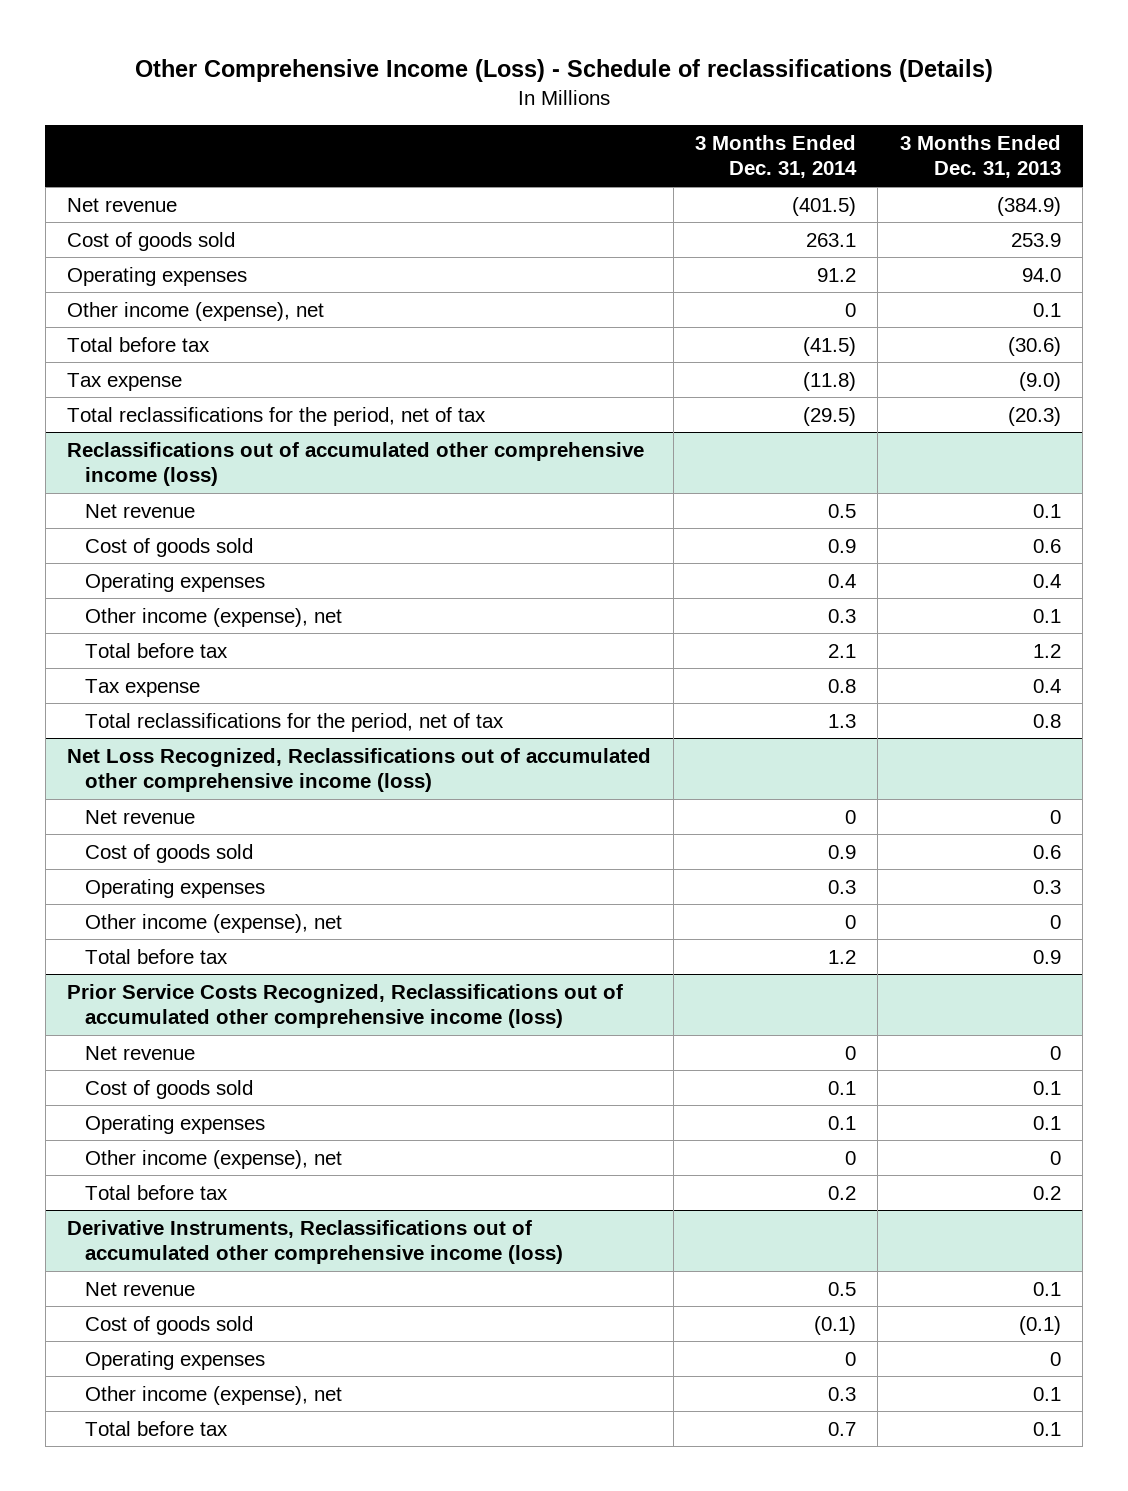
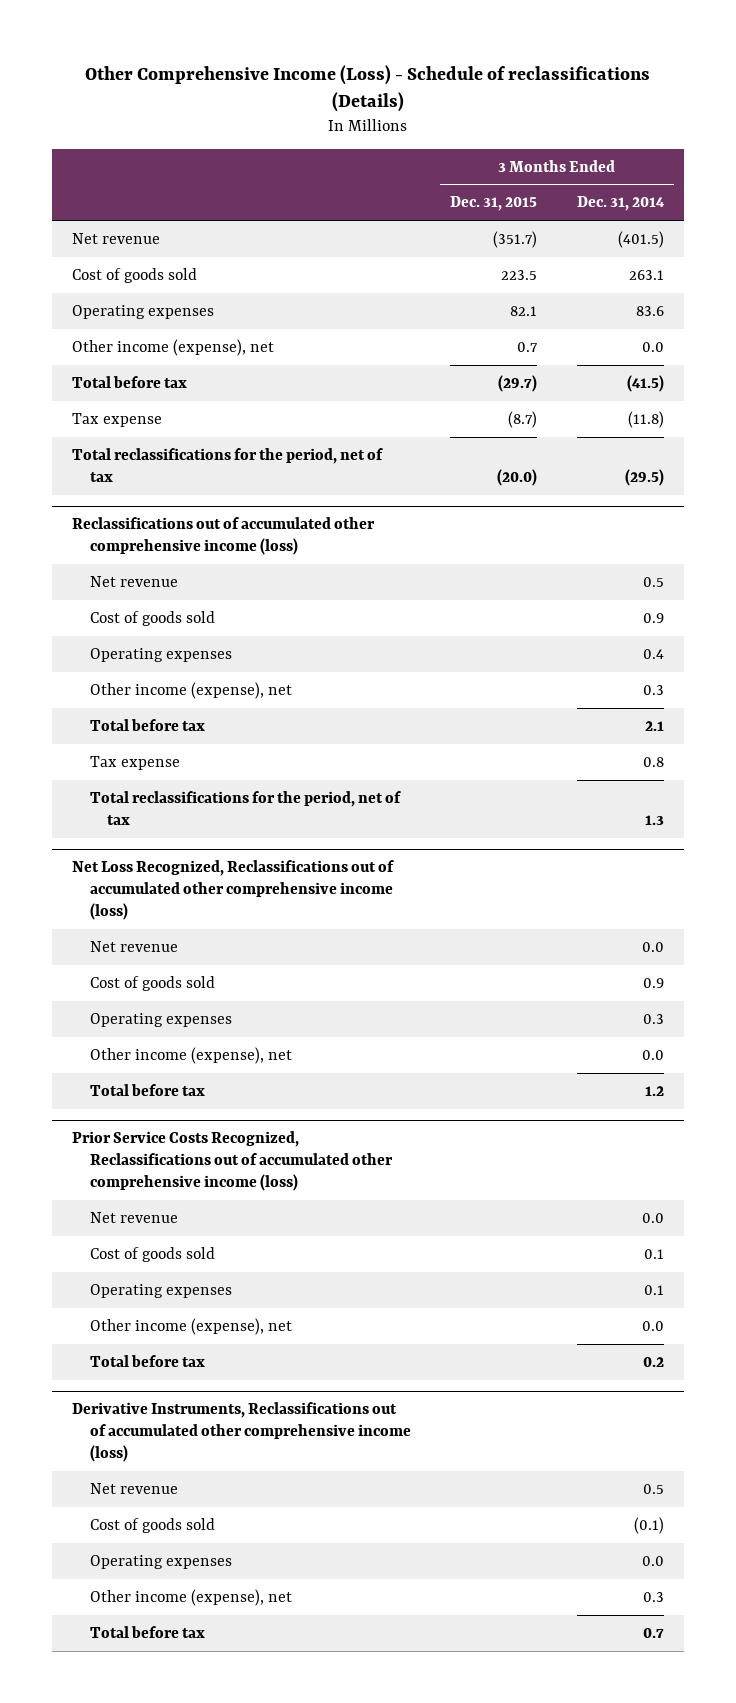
- | 3 Months Ended Dec. 31, 2014 | 3 Months Ended Dec. 31, 2013
+ | 3 Months Ended Dec. 31, 2015 | 3 Months Ended Dec. 31, 2014
- Operating expenses | 91.2 | 94.0
- Other income (expense), net | 0 | 0.1
+ Operating expenses | 82.1 | 83.6
+ Other income (expense), net | 0.7 | 0.0
@ Net Loss Recognized, Reclassifications out of accumulated other comprehensive income (loss)
- Net revenue | 0 | 0
+ Net revenue | | 0.0
- Other income (expense), net | 0 | 0
+ Other income (expense), net | | 0.0
@ Prior Service Costs Recognized, Reclassifications out of accumulated other comprehensive income (loss)
- Net revenue | 0 | 0
+ Net revenue | | 0.0
- Other income (expense), net | 0 | 0
+ Other income (expense), net | | 0.0
@ Derivative Instruments, Reclassifications out of accumulated other comprehensive income (loss)
- Operating expenses | 0 | 0
+ Operating expenses | | 0.0

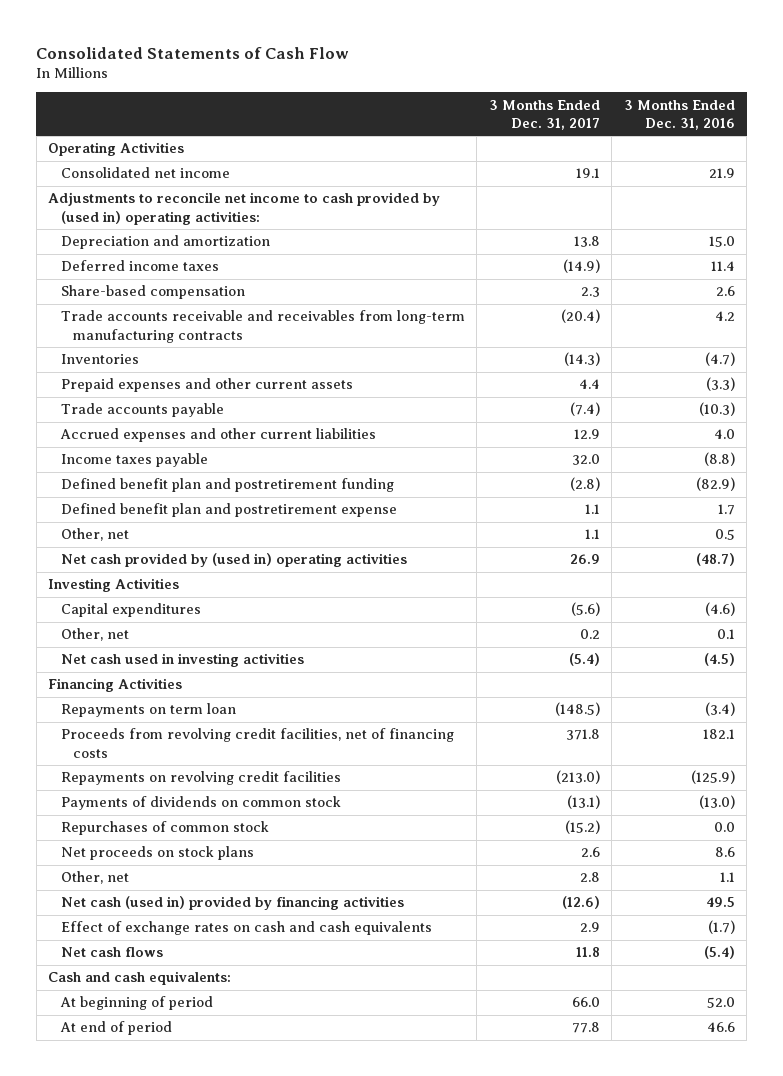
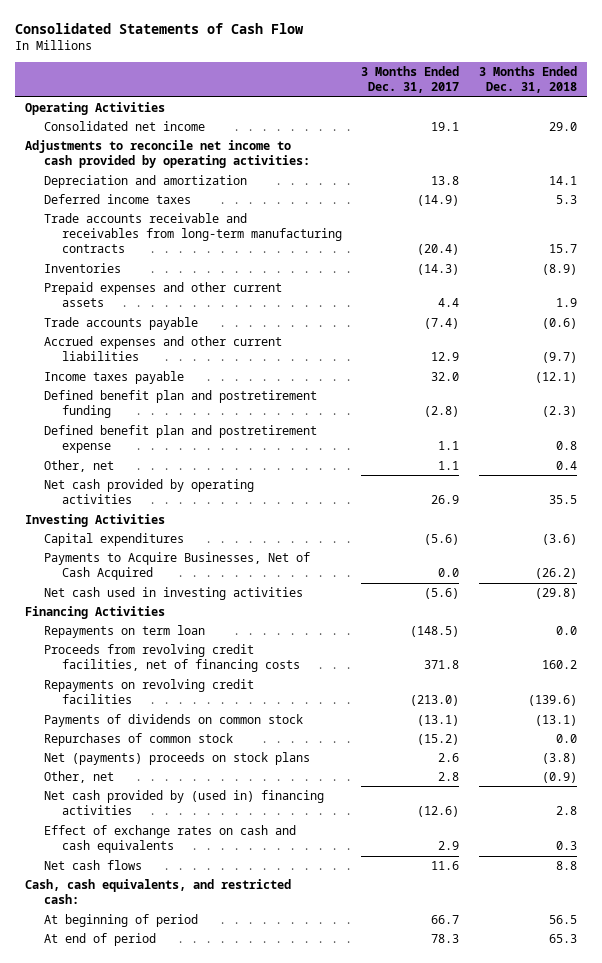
- | 3 Months Ended Dec. 31, 2017 | 3 Months Ended Dec. 31, 2016
+ | 3 Months Ended Dec. 31, 2017 | 3 Months Ended Dec. 31, 2018
- Adjustments to reconcile net income to cash provided by (used in) operating activities:
+ Adjustments to reconcile net income to cash provided by operating activities:
- Share-based compensation | 2.3 | 2.6
- Net cash provided by (used in) operating activities | 26.9 | (48.7)
+ Net cash provided by operating activities | 26.9 | 35.5
- Other, net | 0.2 | 0.1
- Net cash used in investing activities | (5.4) | (4.5)
+ Payments to Acquire Businesses, Net of Cash Acquired | 0.0 | (26.2)
+ Net cash used in investing activities | (5.6) | (29.8)
- Net proceeds on stock plans | 2.6 | 8.6
+ Net (payments) proceeds on stock plans | 2.6 | (3.8)
- Net cash (used in) provided by financing activities | (12.6) | 49.5
+ Net cash provided by (used in) financing activities | (12.6) | 2.8
- Net cash flows | 11.8 | (5.4)
- Cash and cash equivalents:
- At beginning of period | 66.0 | 52.0
- At end of period | 77.8 | 46.6
+ Net cash flows | 11.6 | 8.8
+ Cash, cash equivalents, and restricted cash:
+ At beginning of period | 66.7 | 56.5
+ At end of period | 78.3 | 65.3

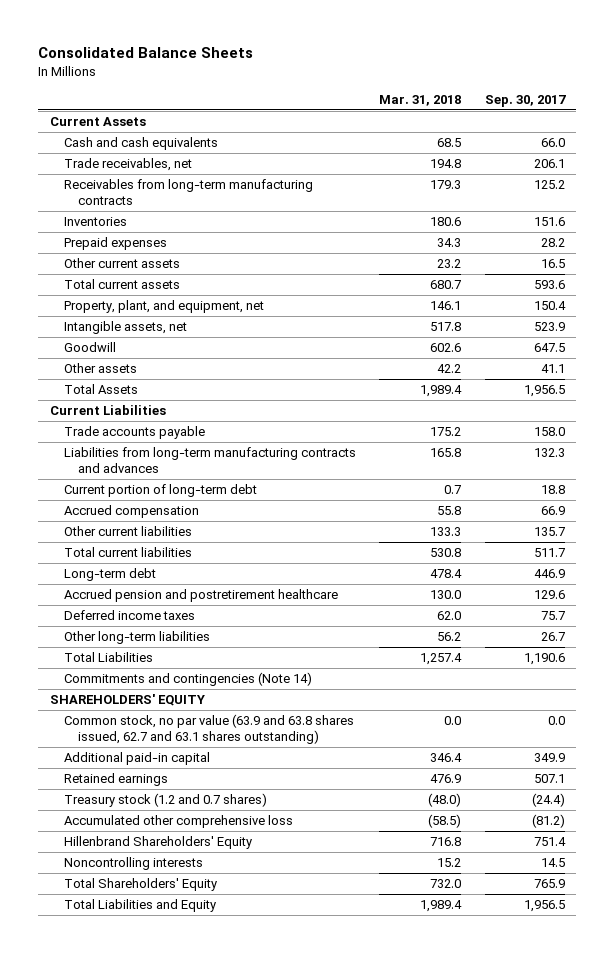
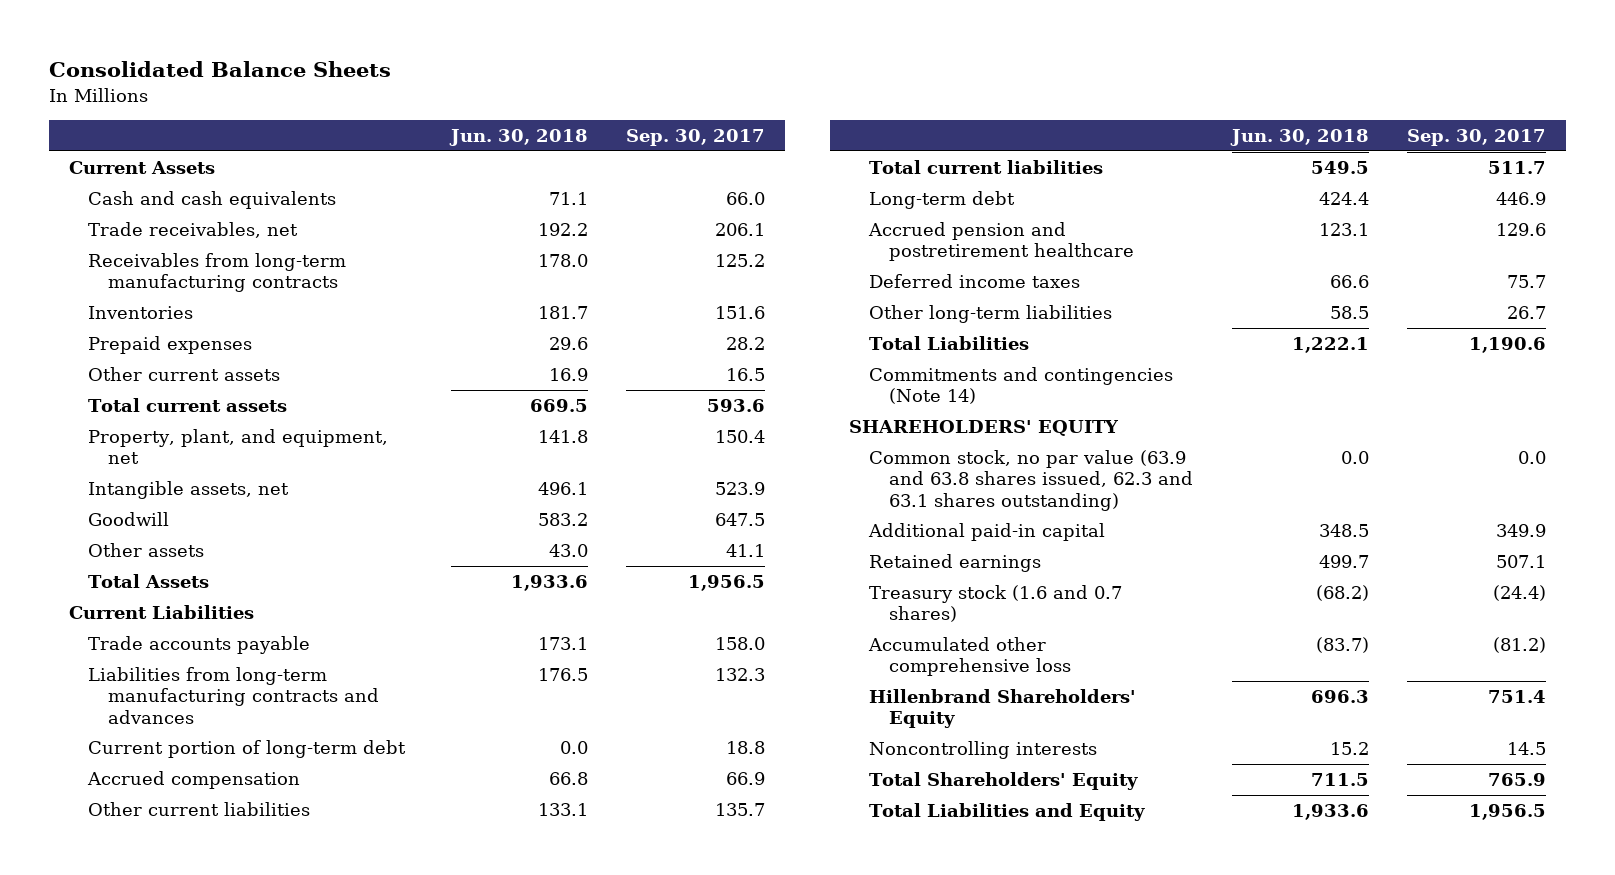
- | Mar. 31, 2018 | Sep. 30, 2017
+ | Jun. 30, 2018 | Sep. 30, 2017
- Common stock, no par value (63.9 and 63.8 shares issued, 62.7 and 63.1 shares outstanding) | 0.0 | 0.0
+ Common stock, no par value (63.9 and 63.8 shares issued, 62.3 and 63.1 shares outstanding) | 0.0 | 0.0
- Treasury stock (1.2 and 0.7 shares) | (48.0) | (24.4)
+ Treasury stock (1.6 and 0.7 shares) | (68.2) | (24.4)

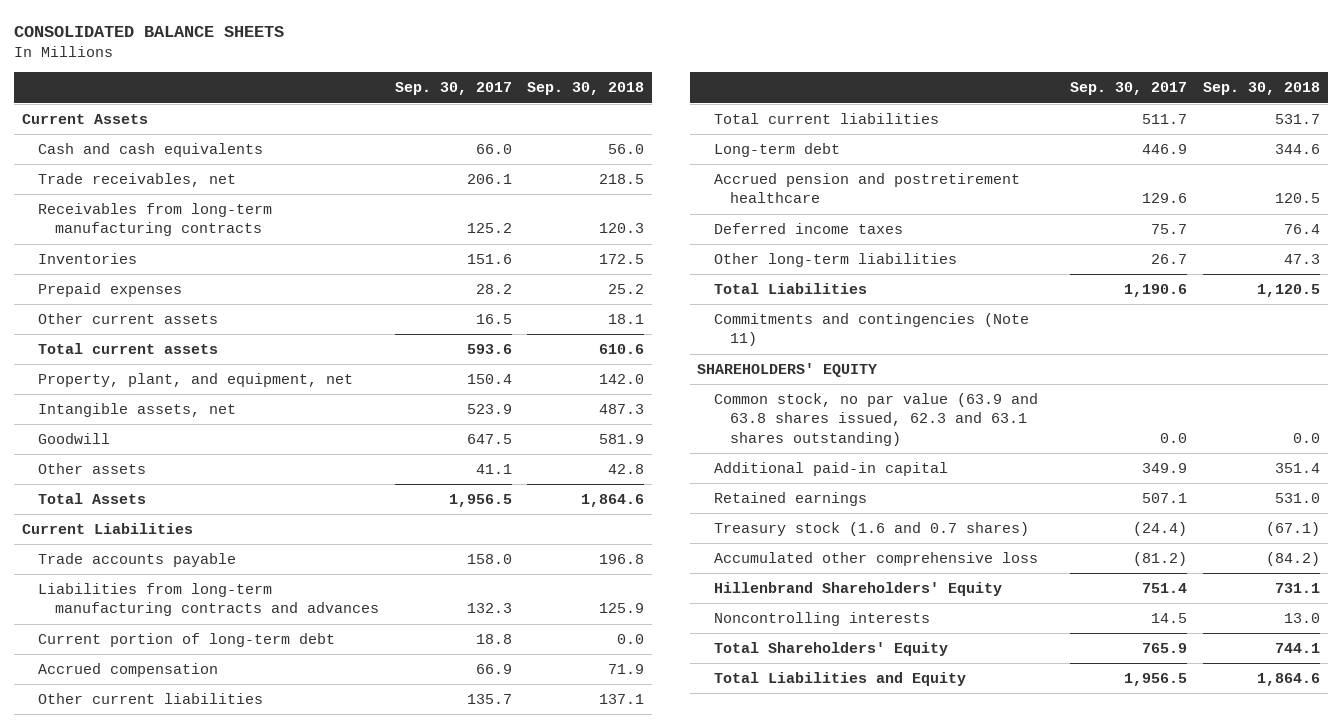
- Consolidated Balance Sheets
+ CONSOLIDATED BALANCE SHEETS
- | Jun. 30, 2018 | Sep. 30, 2017
+ | Sep. 30, 2017 | Sep. 30, 2018
- Commitments and contingencies (Note 14)
+ Commitments and contingencies (Note 11)

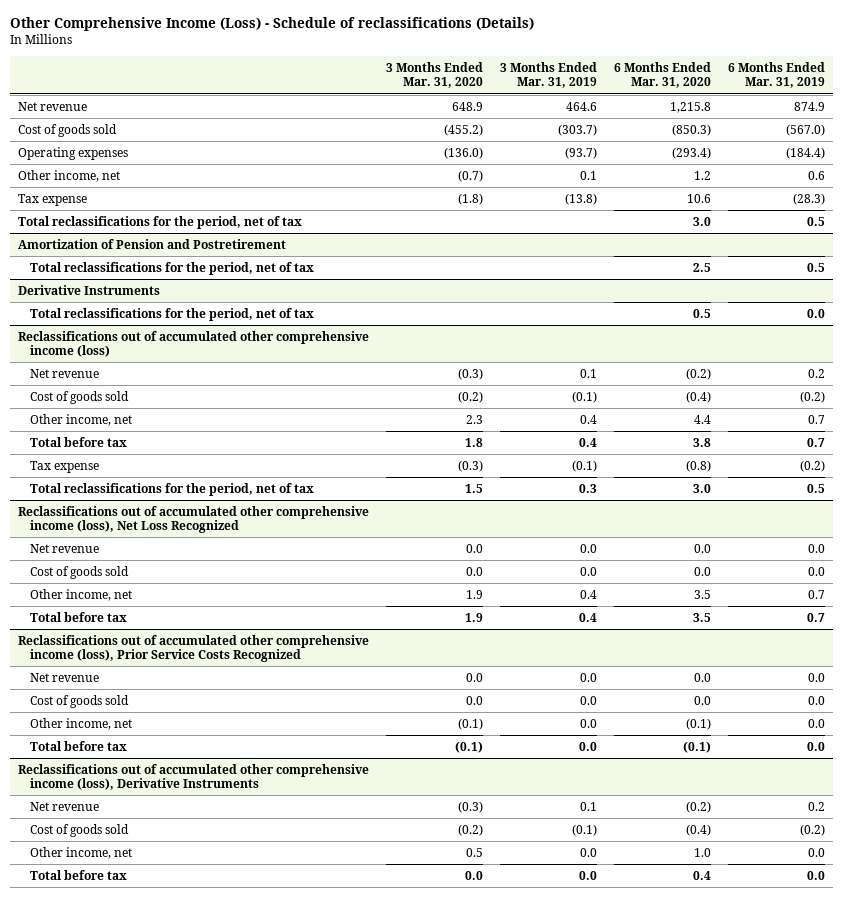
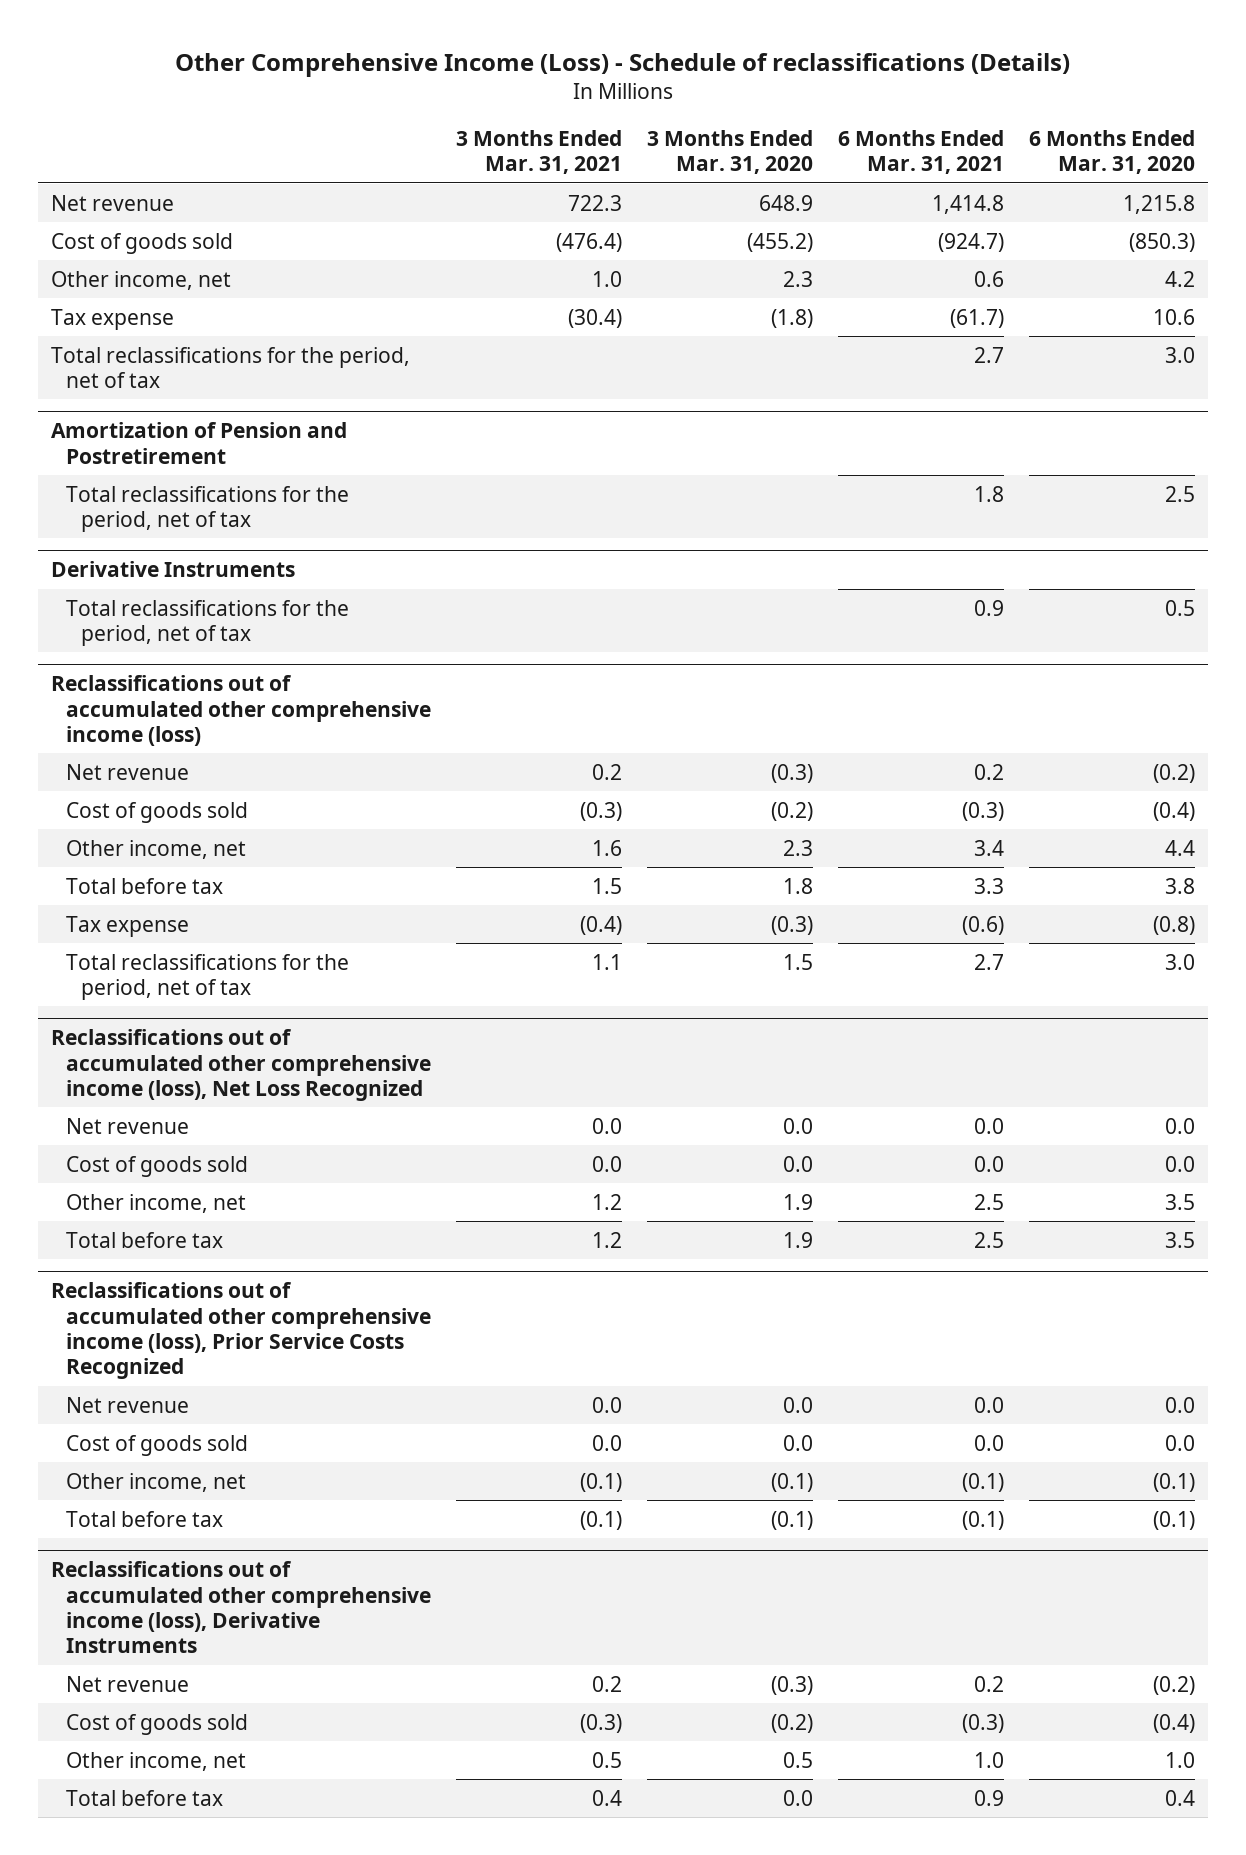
- | 3 Months Ended Mar. 31, 2020 | 3 Months Ended Mar. 31, 2019 | 6 Months Ended Mar. 31, 2020 | 6 Months Ended Mar. 31, 2019
+ | 3 Months Ended Mar. 31, 2021 | 3 Months Ended Mar. 31, 2020 | 6 Months Ended Mar. 31, 2021 | 6 Months Ended Mar. 31, 2020
- Operating expenses | (136.0) | (93.7) | (293.4) | (184.4)
- Other income, net | (0.7) | 0.1 | 1.2 | 0.6
+ Other income, net | 1.0 | 2.3 | 0.6 | 4.2

